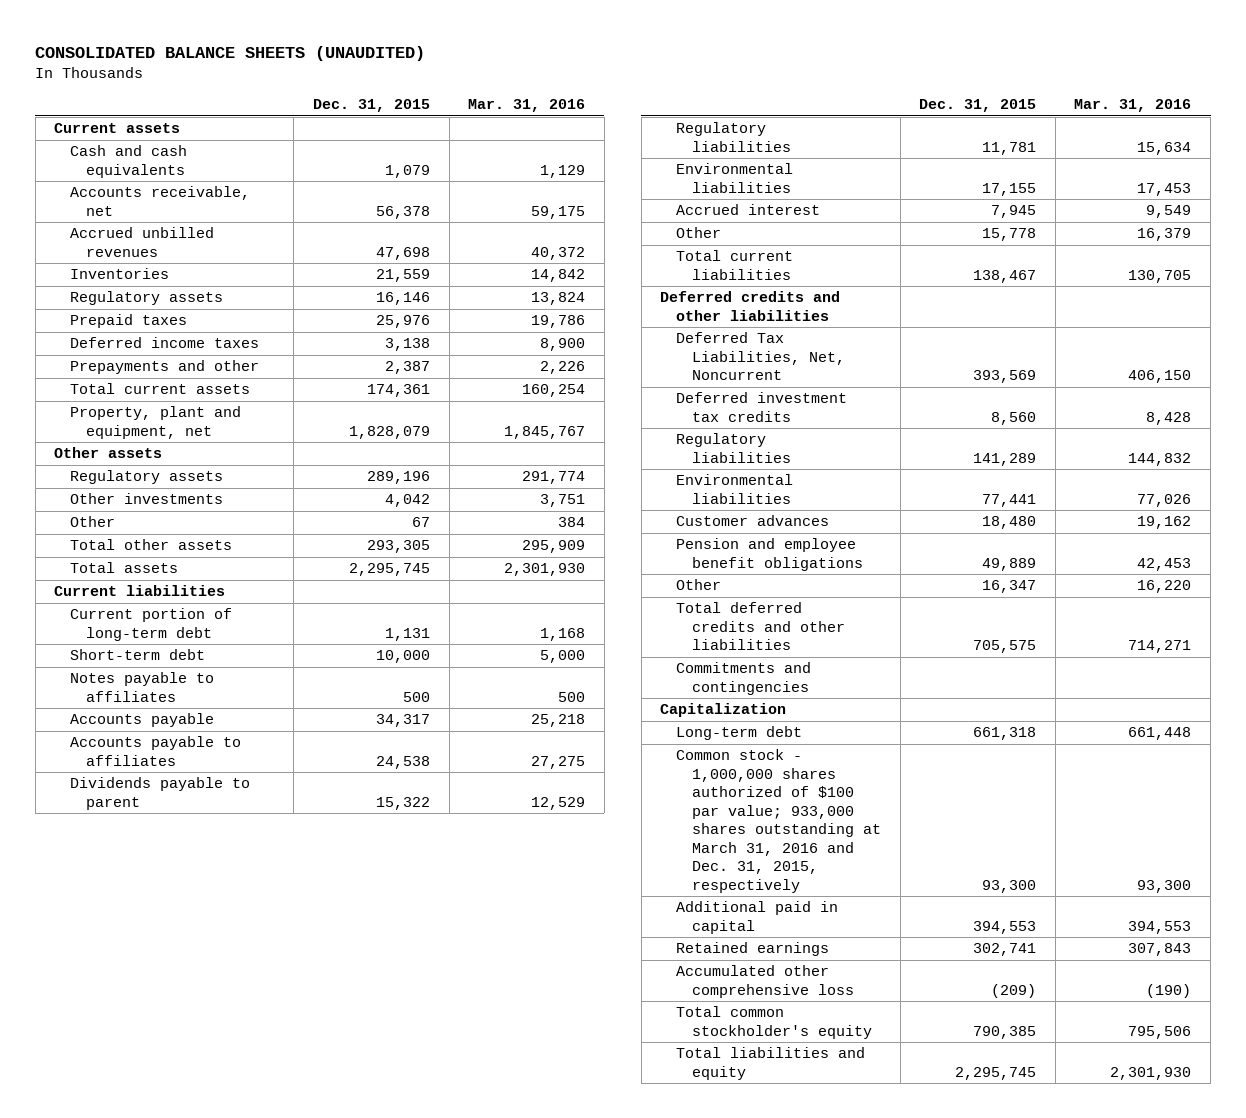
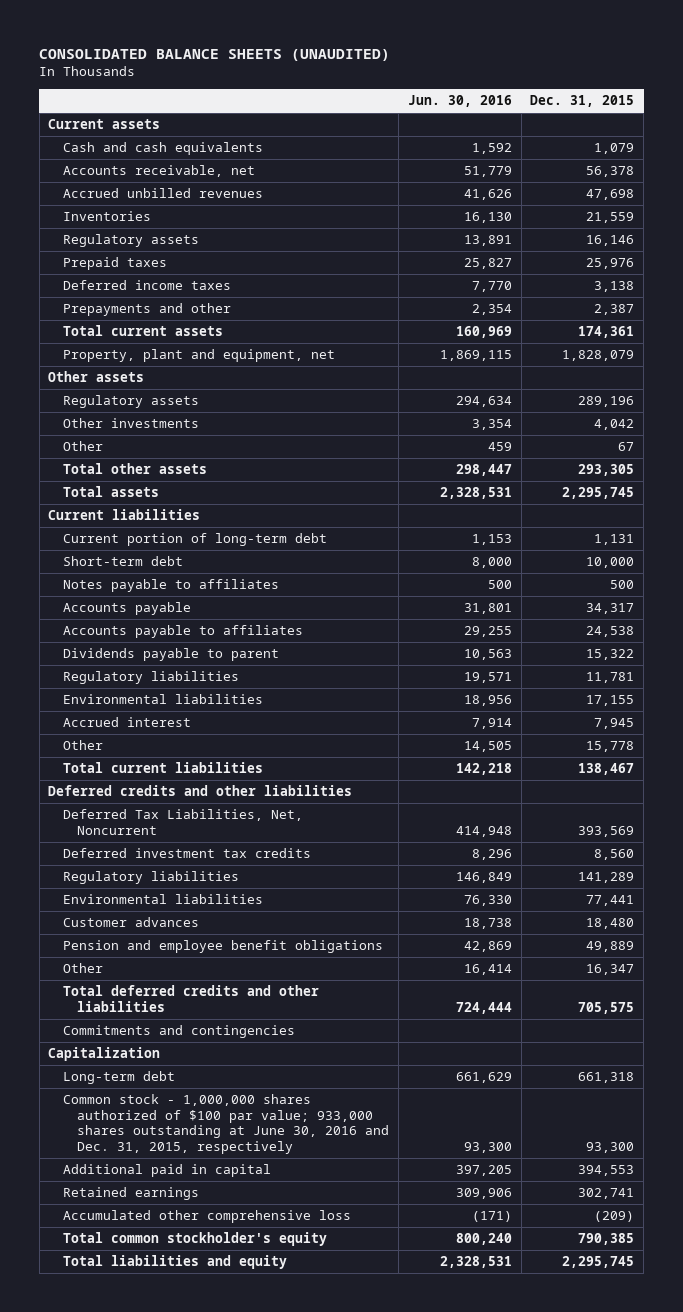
- | Dec. 31, 2015 | Mar. 31, 2016
+ | Jun. 30, 2016 | Dec. 31, 2015
- Common stock - 1,000,000 shares authorized of $100 par value; 933,000 shares outstanding at March 31, 2016 and Dec. 31, 2015, respectively | 93,300 | 93,300
+ Common stock - 1,000,000 shares authorized of $100 par value; 933,000 shares outstanding at June 30, 2016 and Dec. 31, 2015, respectively | 93,300 | 93,300

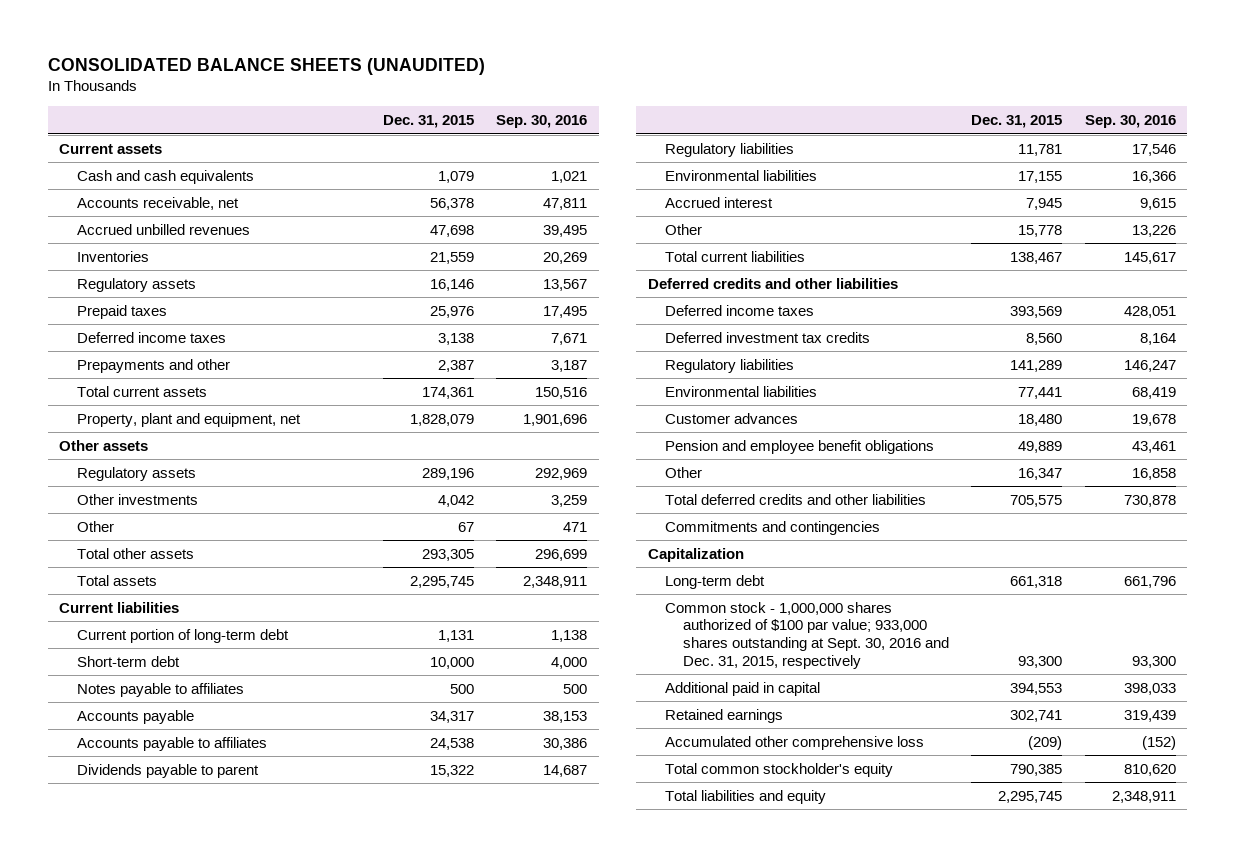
- | Jun. 30, 2016 | Dec. 31, 2015
+ | Dec. 31, 2015 | Sep. 30, 2016
- Deferred Tax Liabilities, Net, Noncurrent | 414,948 | 393,569
+ Deferred income taxes | 393,569 | 428,051
- Common stock - 1,000,000 shares authorized of $100 par value; 933,000 shares outstanding at June 30, 2016 and Dec. 31, 2015, respectively | 93,300 | 93,300
+ Common stock - 1,000,000 shares authorized of $100 par value; 933,000 shares outstanding at Sept. 30, 2016 and Dec. 31, 2015, respectively | 93,300 | 93,300

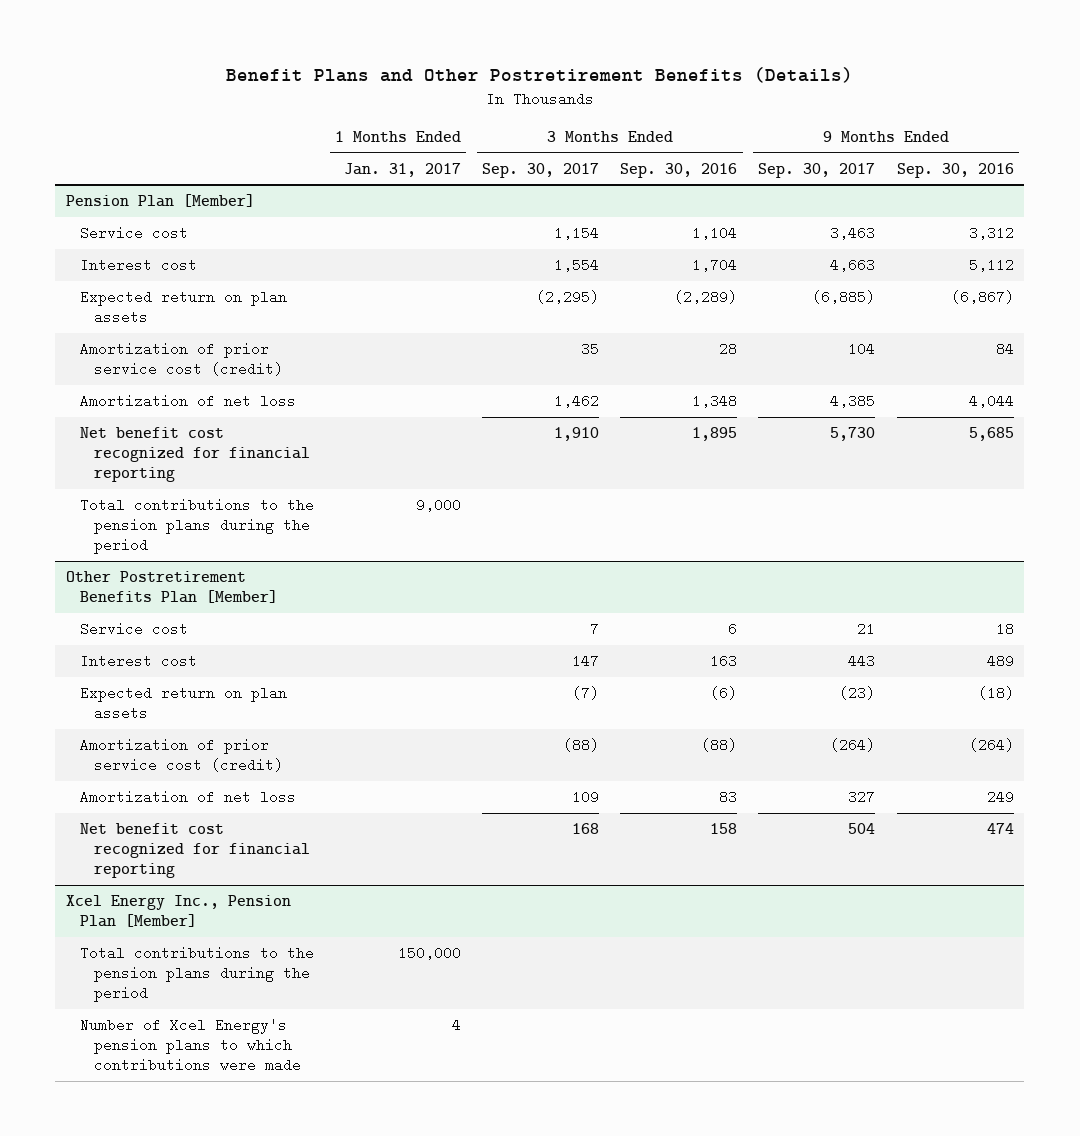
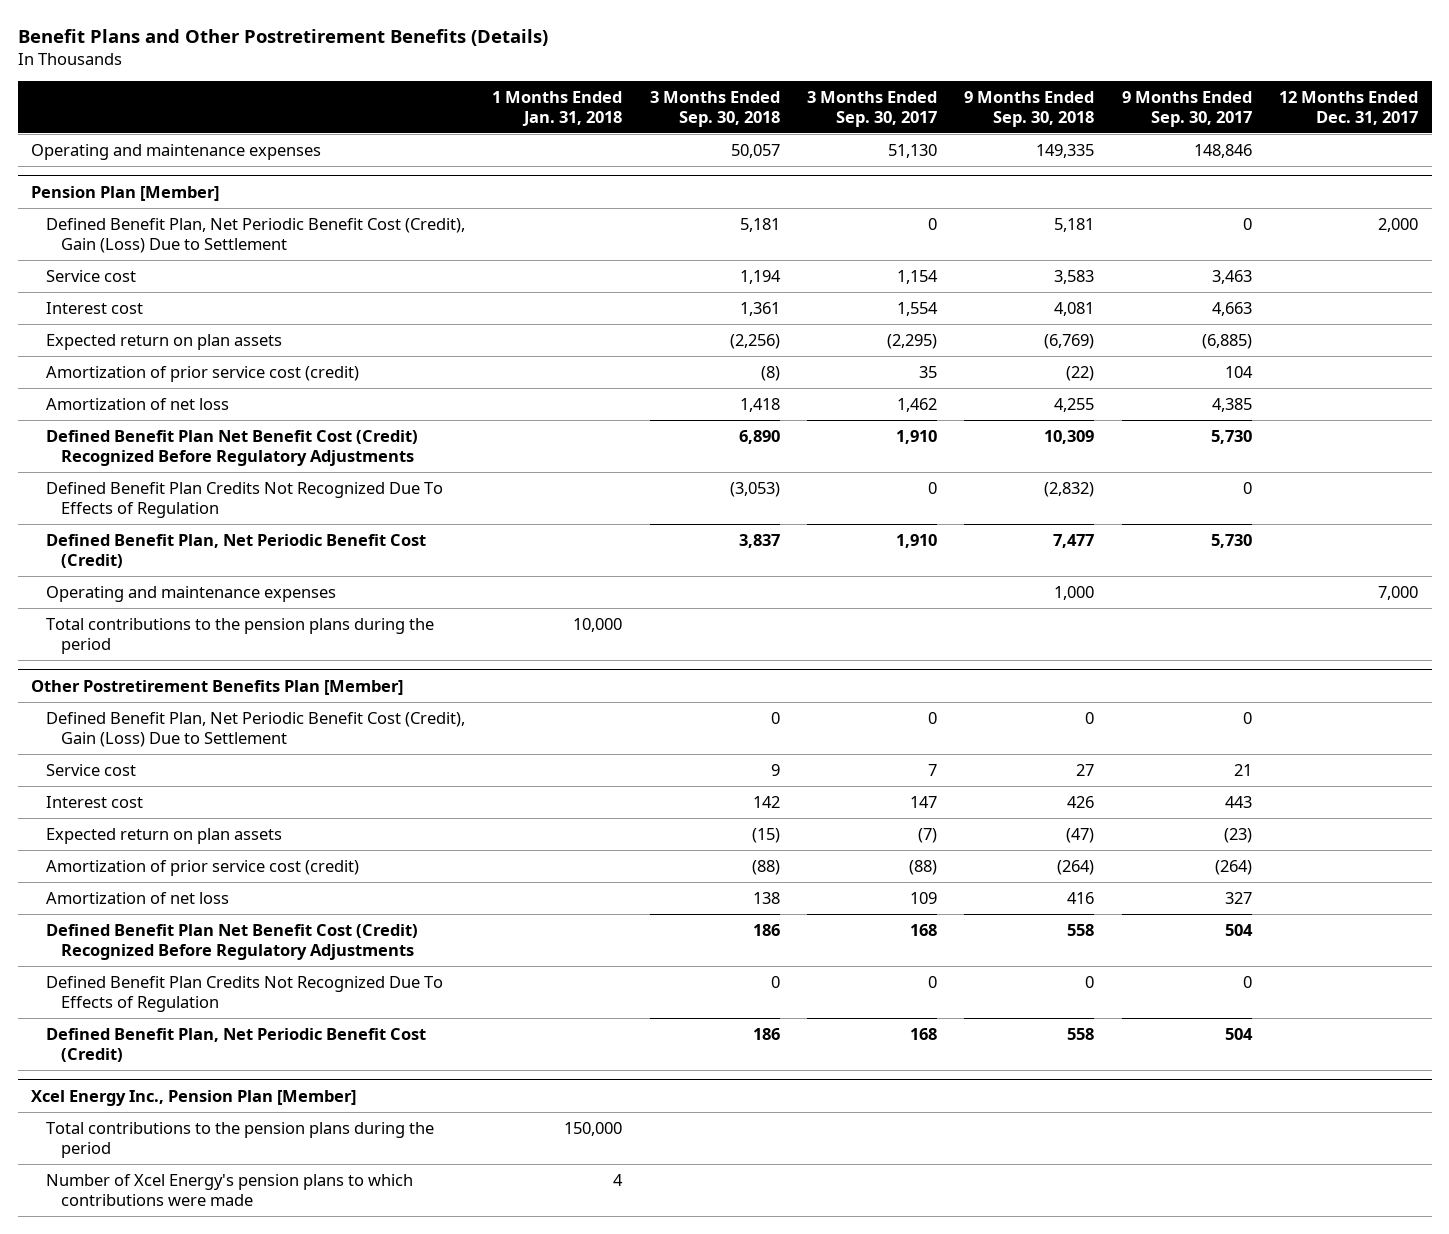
- | 1 Months Ended Jan. 31, 2017 | 3 Months Ended Sep. 30, 2017 | 3 Months Ended Sep. 30, 2016 | 9 Months Ended Sep. 30, 2017 | 9 Months Ended Sep. 30, 2016
+ | 1 Months Ended Jan. 31, 2018 | 3 Months Ended Sep. 30, 2018 | 3 Months Ended Sep. 30, 2017 | 9 Months Ended Sep. 30, 2018 | 9 Months Ended Sep. 30, 2017 | 12 Months Ended Dec. 31, 2017
+ Operating and maintenance expenses | | 50,057 | 51,130 | 149,335 | 148,846 |
@ Pension Plan [Member]
+ Defined Benefit Plan, Net Periodic Benefit Cost (Credit), Gain (Loss) Due to Settlement | | 5,181 | 0 | 5,181 | 0 | 2,000
- Net benefit cost recognized for financial reporting | | 1,910 | 1,895 | 5,730 | 5,685
+ Defined Benefit Plan Net Benefit Cost (Credit) Recognized Before Regulatory Adjustments | | 6,890 | 1,910 | 10,309 | 5,730 |
+ Defined Benefit Plan Credits Not Recognized Due To Effects of Regulation | | (3,053) | 0 | (2,832) | 0 |
+ Defined Benefit Plan, Net Periodic Benefit Cost (Credit) | | 3,837 | 1,910 | 7,477 | 5,730 |
+ Operating and maintenance expenses | | | | 1,000 | | 7,000
@ Other Postretirement Benefits Plan [Member]
+ Defined Benefit Plan, Net Periodic Benefit Cost (Credit), Gain (Loss) Due to Settlement | | 0 | 0 | 0 | 0 |
- Net benefit cost recognized for financial reporting | | 168 | 158 | 504 | 474
+ Defined Benefit Plan Net Benefit Cost (Credit) Recognized Before Regulatory Adjustments | | 186 | 168 | 558 | 504 |
+ Defined Benefit Plan Credits Not Recognized Due To Effects of Regulation | | 0 | 0 | 0 | 0 |
+ Defined Benefit Plan, Net Periodic Benefit Cost (Credit) | | 186 | 168 | 558 | 504 |

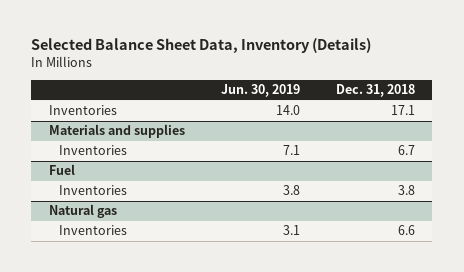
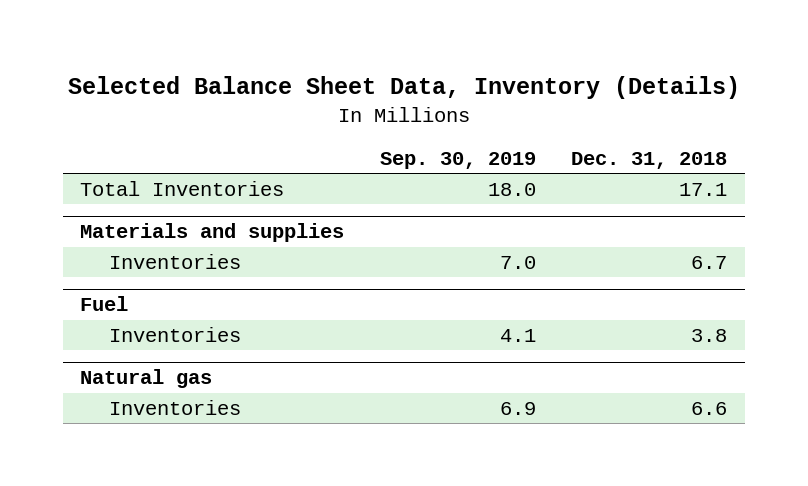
- | Jun. 30, 2019 | Dec. 31, 2018
+ | Sep. 30, 2019 | Dec. 31, 2018
- Inventories | 14.0 | 17.1
+ Total Inventories | 18.0 | 17.1

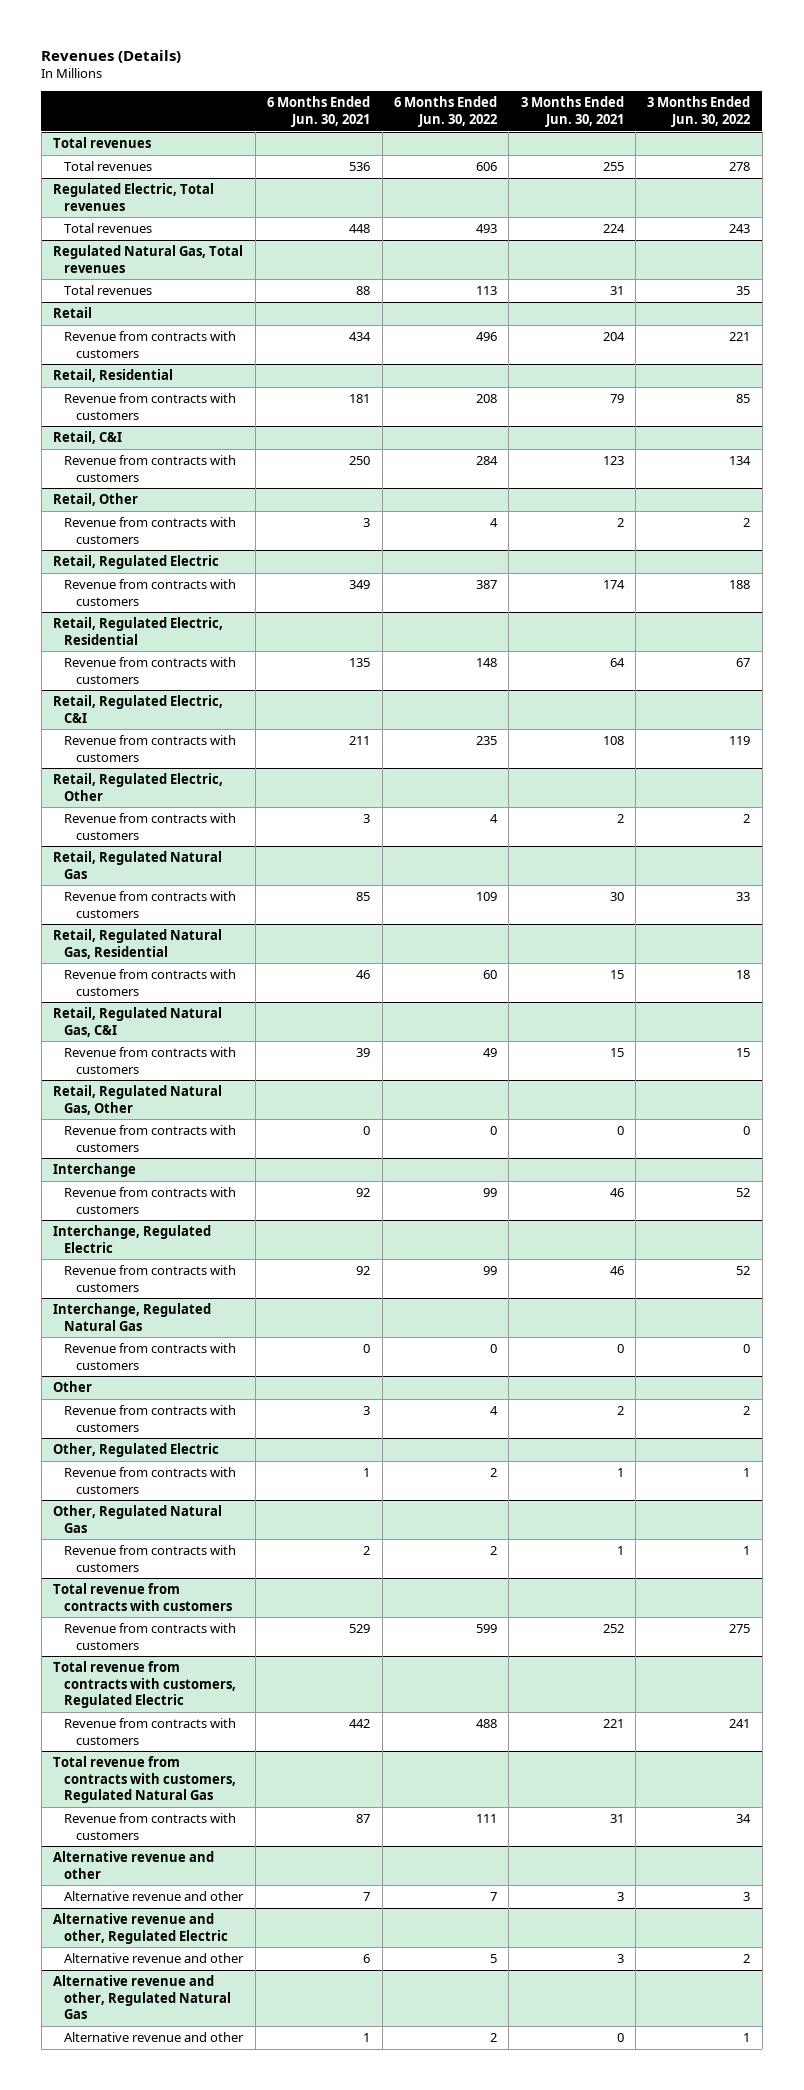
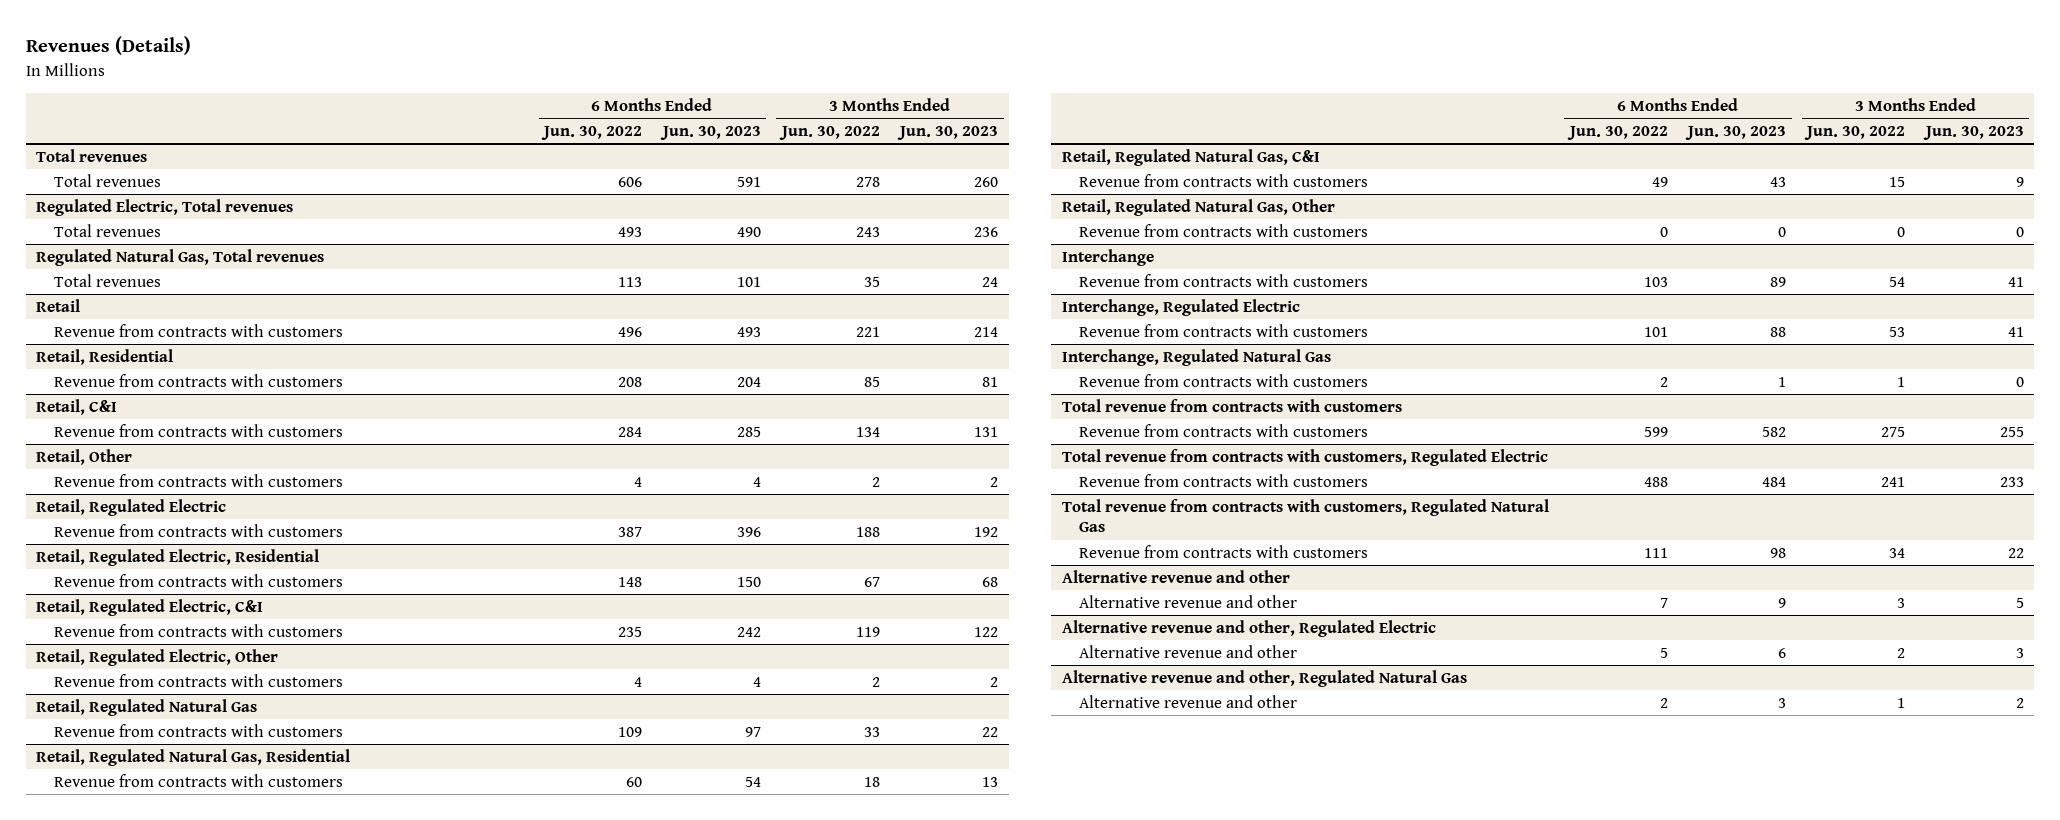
- | 6 Months Ended Jun. 30, 2021 | 6 Months Ended Jun. 30, 2022 | 3 Months Ended Jun. 30, 2021 | 3 Months Ended Jun. 30, 2022
+ | 6 Months Ended Jun. 30, 2022 | 6 Months Ended Jun. 30, 2023 | 3 Months Ended Jun. 30, 2022 | 3 Months Ended Jun. 30, 2023
@ Interchange
- Revenue from contracts with customers | 92 | 99 | 46 | 52
+ Revenue from contracts with customers | 103 | 89 | 54 | 41
@ Interchange, Regulated Electric
- Revenue from contracts with customers | 92 | 99 | 46 | 52
+ Revenue from contracts with customers | 101 | 88 | 53 | 41
@ Interchange, Regulated Natural Gas
- Revenue from contracts with customers | 0 | 0 | 0 | 0
- Other
- Revenue from contracts with customers | 3 | 4 | 2 | 2
- Other, Regulated Electric
- Other, Regulated Natural Gas
- Revenue from contracts with customers | 2 | 2 | 1 | 1

